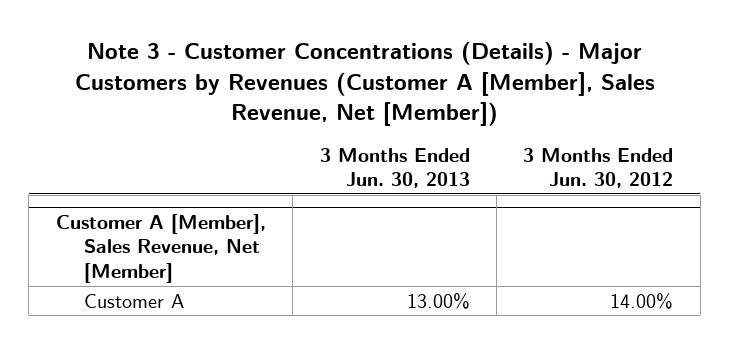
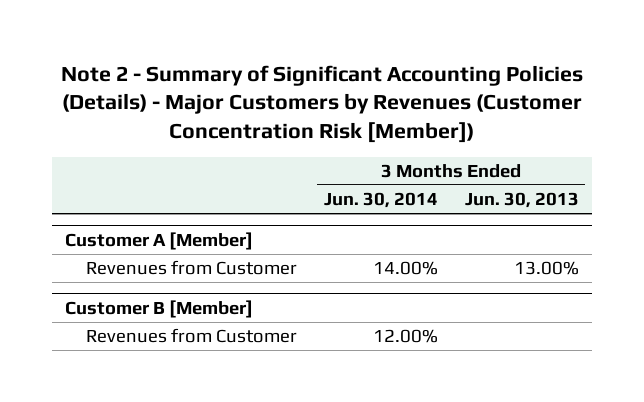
- Note 3 - Customer Concentrations (Details) - Major Customers by Revenues (Customer A [Member], Sales Revenue, Net [Member])
+ Note 2 - Summary of Significant Accounting Policies (Details) - Major Customers by Revenues (Customer Concentration Risk [Member])
- | 3 Months Ended Jun. 30, 2013 | 3 Months Ended Jun. 30, 2012
+ | 3 Months Ended Jun. 30, 2014 | 3 Months Ended Jun. 30, 2013
- Customer A [Member], Sales Revenue, Net [Member]
- Customer A | 13.00% | 14.00%
+ Customer A [Member]
+ Revenues from Customer | 14.00% | 13.00%
+ Customer B [Member]
+ Revenues from Customer | 12.00% |

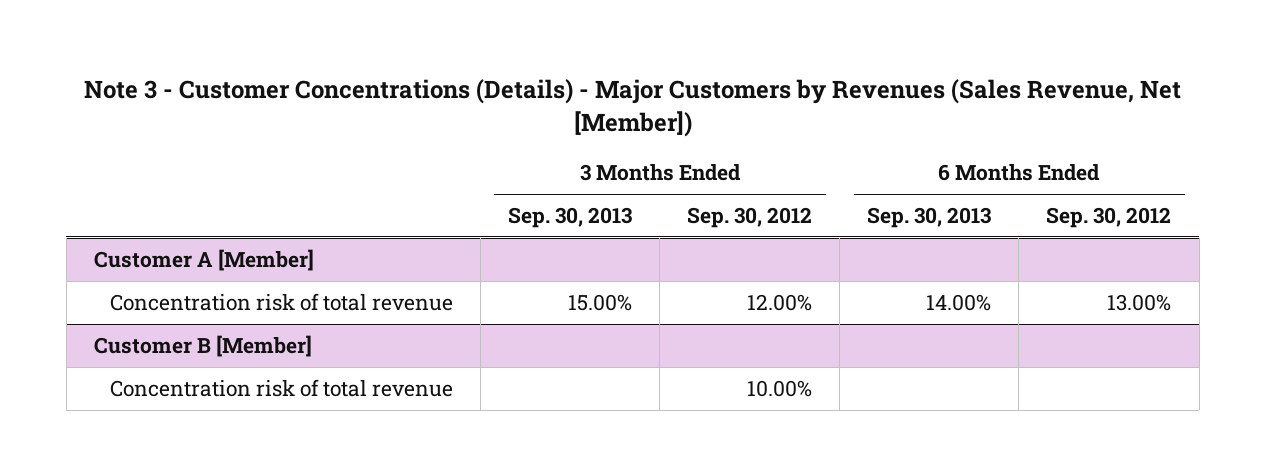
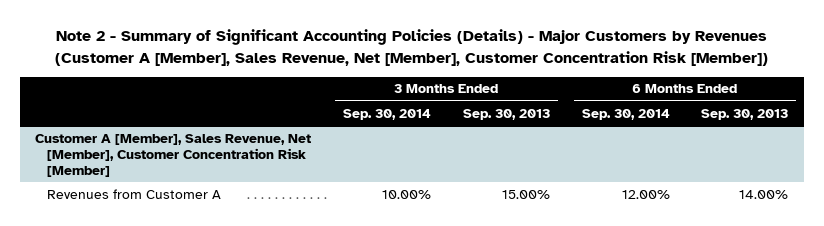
- Note 3 - Customer Concentrations (Details) - Major Customers by Revenues (Sales Revenue, Net [Member])
+ Note 2 - Summary of Significant Accounting Policies (Details) - Major Customers by Revenues (Customer A [Member], Sales Revenue, Net [Member], Customer Concentration Risk [Member])
- | 3 Months Ended Sep. 30, 2013 | 3 Months Ended Sep. 30, 2012 | 6 Months Ended Sep. 30, 2013 | 6 Months Ended Sep. 30, 2012
+ | 3 Months Ended Sep. 30, 2014 | 3 Months Ended Sep. 30, 2013 | 6 Months Ended Sep. 30, 2014 | 6 Months Ended Sep. 30, 2013
- Customer A [Member]
- Concentration risk of total revenue | 15.00% | 12.00% | 14.00% | 13.00%
- Customer B [Member]
- Concentration risk of total revenue | | 10.00% | |
+ Customer A [Member], Sales Revenue, Net [Member], Customer Concentration Risk [Member]
+ Revenues from Customer A | 10.00% | 15.00% | 12.00% | 14.00%

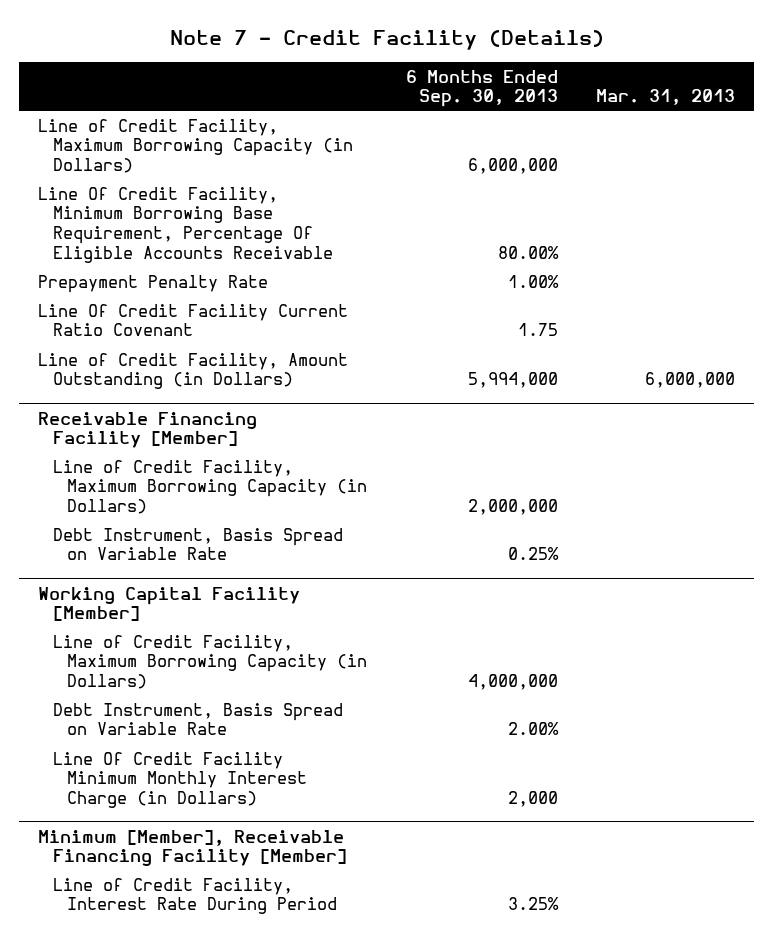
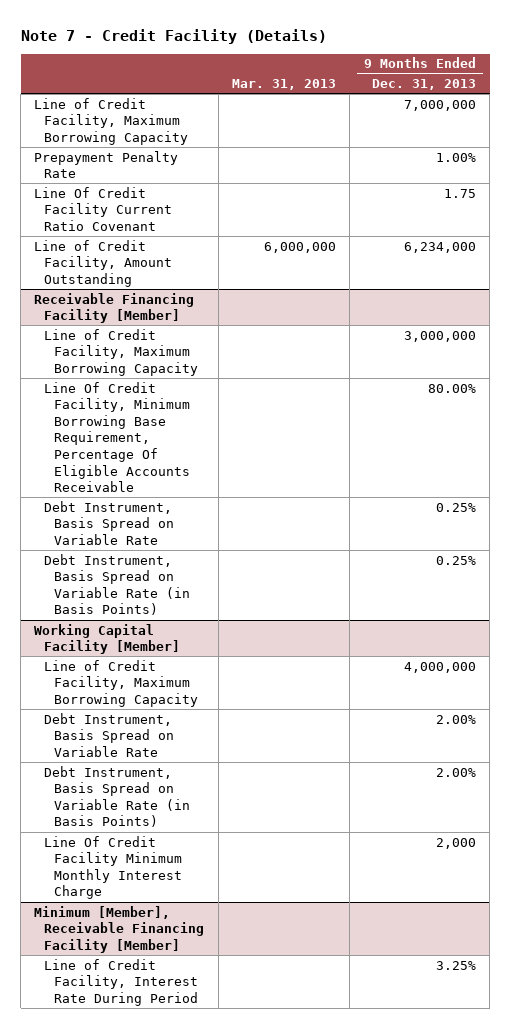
- | 6 Months Ended Sep. 30, 2013 | Mar. 31, 2013
+ | Mar. 31, 2013 | 9 Months Ended Dec. 31, 2013
- Line of Credit Facility, Maximum Borrowing Capacity (in Dollars) | 6,000,000 |
- Line Of Credit Facility, Minimum Borrowing Base Requirement, Percentage Of Eligible Accounts Receivable | 80.00% |
+ Line of Credit Facility, Maximum Borrowing Capacity | | 7,000,000
- Line of Credit Facility, Amount Outstanding (in Dollars) | 5,994,000 | 6,000,000
+ Line of Credit Facility, Amount Outstanding | 6,000,000 | 6,234,000
@ Receivable Financing Facility [Member]
- Line of Credit Facility, Maximum Borrowing Capacity (in Dollars) | 2,000,000 |
+ Line of Credit Facility, Maximum Borrowing Capacity | | 3,000,000
+ Line Of Credit Facility, Minimum Borrowing Base Requirement, Percentage Of Eligible Accounts Receivable | | 80.00%
+ Debt Instrument, Basis Spread on Variable Rate (in Basis Points) | | 0.25%
@ Working Capital Facility [Member]
- Line of Credit Facility, Maximum Borrowing Capacity (in Dollars) | 4,000,000 |
+ Line of Credit Facility, Maximum Borrowing Capacity | | 4,000,000
- Line Of Credit Facility Minimum Monthly Interest Charge (in Dollars) | 2,000 |
+ Debt Instrument, Basis Spread on Variable Rate (in Basis Points) | | 2.00%
+ Line Of Credit Facility Minimum Monthly Interest Charge | | 2,000

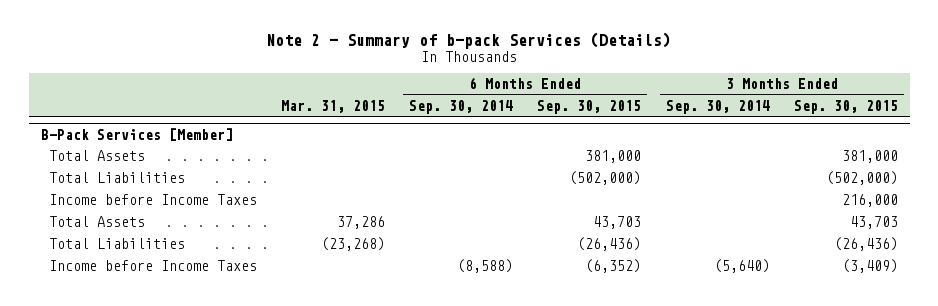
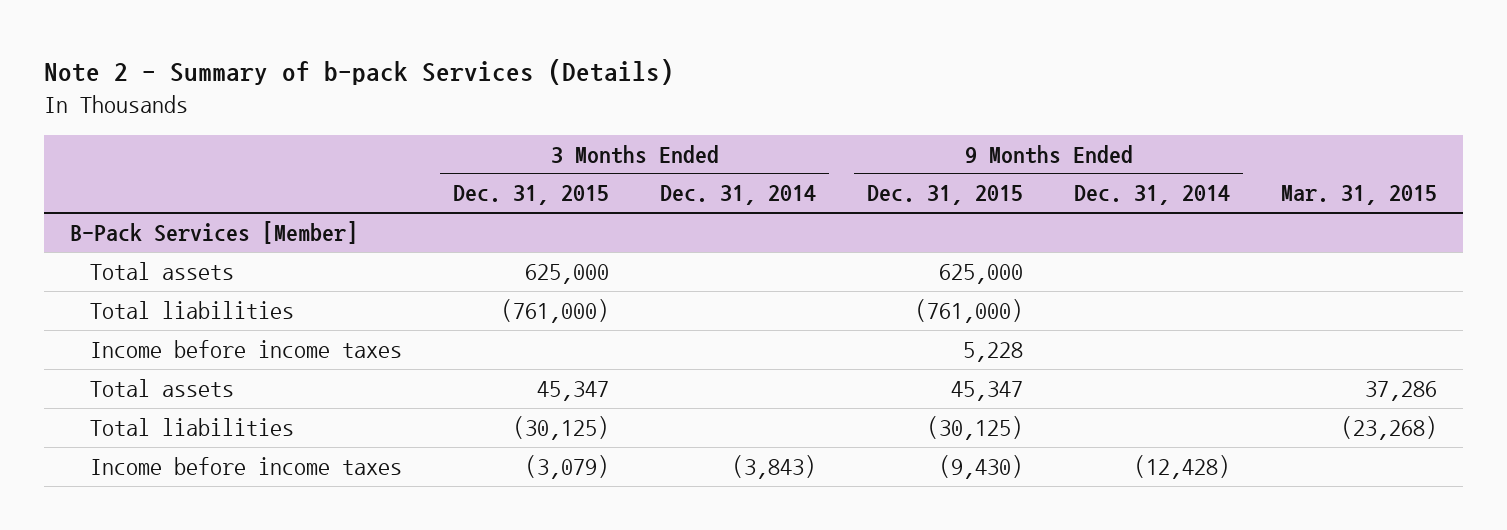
- | Mar. 31, 2015 | 6 Months Ended Sep. 30, 2014 | 6 Months Ended Sep. 30, 2015 | 3 Months Ended Sep. 30, 2014 | 3 Months Ended Sep. 30, 2015
+ | 3 Months Ended Dec. 31, 2015 | 3 Months Ended Dec. 31, 2014 | 9 Months Ended Dec. 31, 2015 | 9 Months Ended Dec. 31, 2014 | Mar. 31, 2015
@ B-Pack Services [Member]
- Total Assets | | | 381,000 | | 381,000
- Total Liabilities | | | (502,000) | | (502,000)
- Income before Income Taxes | | | | | 216,000
- Total Assets | 37,286 | | 43,703 | | 43,703
- Total Liabilities | (23,268) | | (26,436) | | (26,436)
- Income before Income Taxes | | (8,588) | (6,352) | (5,640) | (3,409)
+ Total assets | 625,000 | | 625,000 | |
+ Total liabilities | (761,000) | | (761,000) | |
+ Income before income taxes | | | 5,228 | |
+ Total assets | 45,347 | | 45,347 | | 37,286
+ Total liabilities | (30,125) | | (30,125) | | (23,268)
+ Income before income taxes | (3,079) | (3,843) | (9,430) | (12,428) |

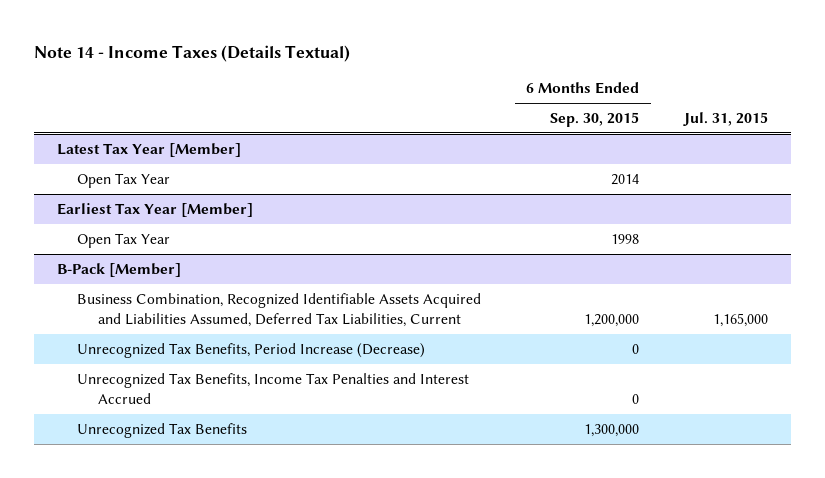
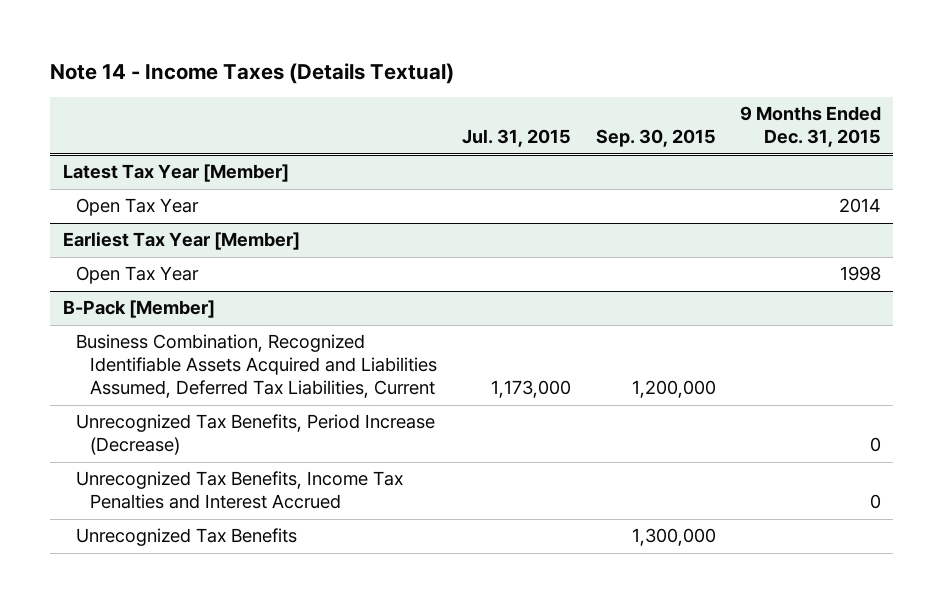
- | 6 Months Ended Sep. 30, 2015 | Jul. 31, 2015
+ | Jul. 31, 2015 | Sep. 30, 2015 | 9 Months Ended Dec. 31, 2015
@ B-Pack [Member]
- Business Combination, Recognized Identifiable Assets Acquired and Liabilities Assumed, Deferred Tax Liabilities, Current | 1,200,000 | 1,165,000
+ Business Combination, Recognized Identifiable Assets Acquired and Liabilities Assumed, Deferred Tax Liabilities, Current | 1,173,000 | 1,200,000 |

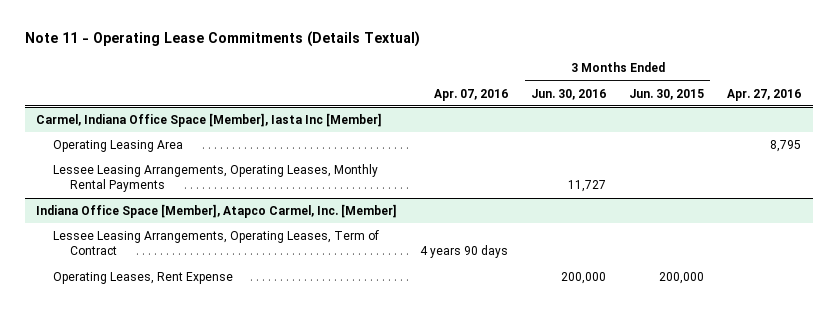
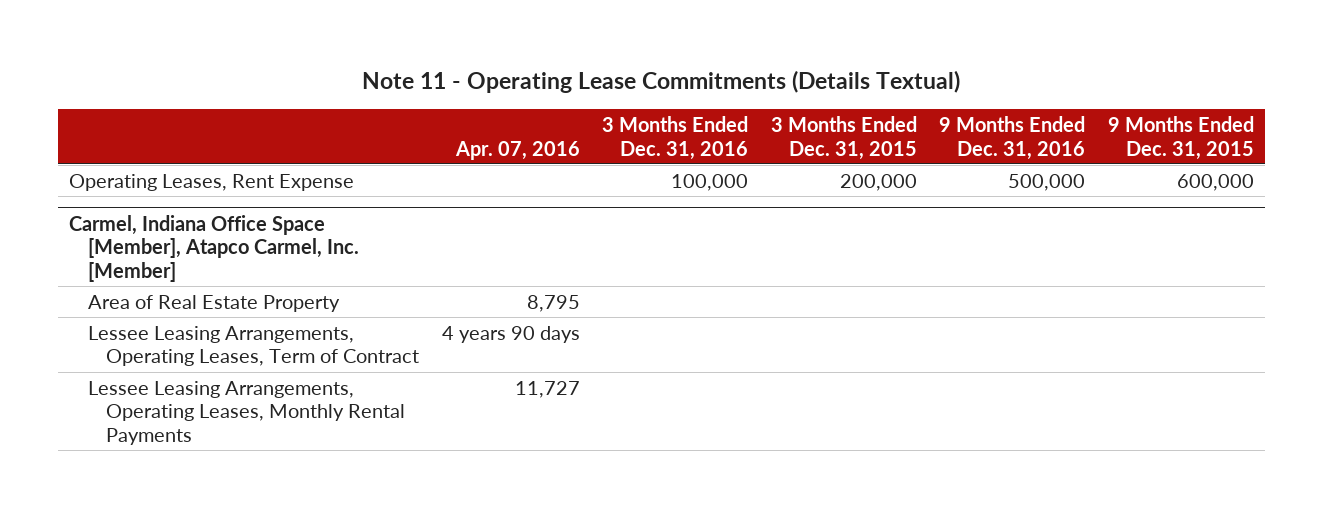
- | Apr. 07, 2016 | 3 Months Ended Jun. 30, 2016 | 3 Months Ended Jun. 30, 2015 | Apr. 27, 2016
+ | Apr. 07, 2016 | 3 Months Ended Dec. 31, 2016 | 3 Months Ended Dec. 31, 2015 | 9 Months Ended Dec. 31, 2016 | 9 Months Ended Dec. 31, 2015
- Carmel, Indiana Office Space [Member], Iasta Inc [Member]
- Operating Leasing Area | | | | 8,795
- Lessee Leasing Arrangements, Operating Leases, Monthly Rental Payments | | 11,727 | |
- Indiana Office Space [Member], Atapco Carmel, Inc. [Member]
+ Operating Leases, Rent Expense | | 100,000 | 200,000 | 500,000 | 600,000
+ Carmel, Indiana Office Space [Member], Atapco Carmel, Inc. [Member]
+ Area of Real Estate Property | 8,795 | | | |
- Operating Leases, Rent Expense | | 200,000 | 200,000 |
+ Lessee Leasing Arrangements, Operating Leases, Monthly Rental Payments | 11,727 | | | |

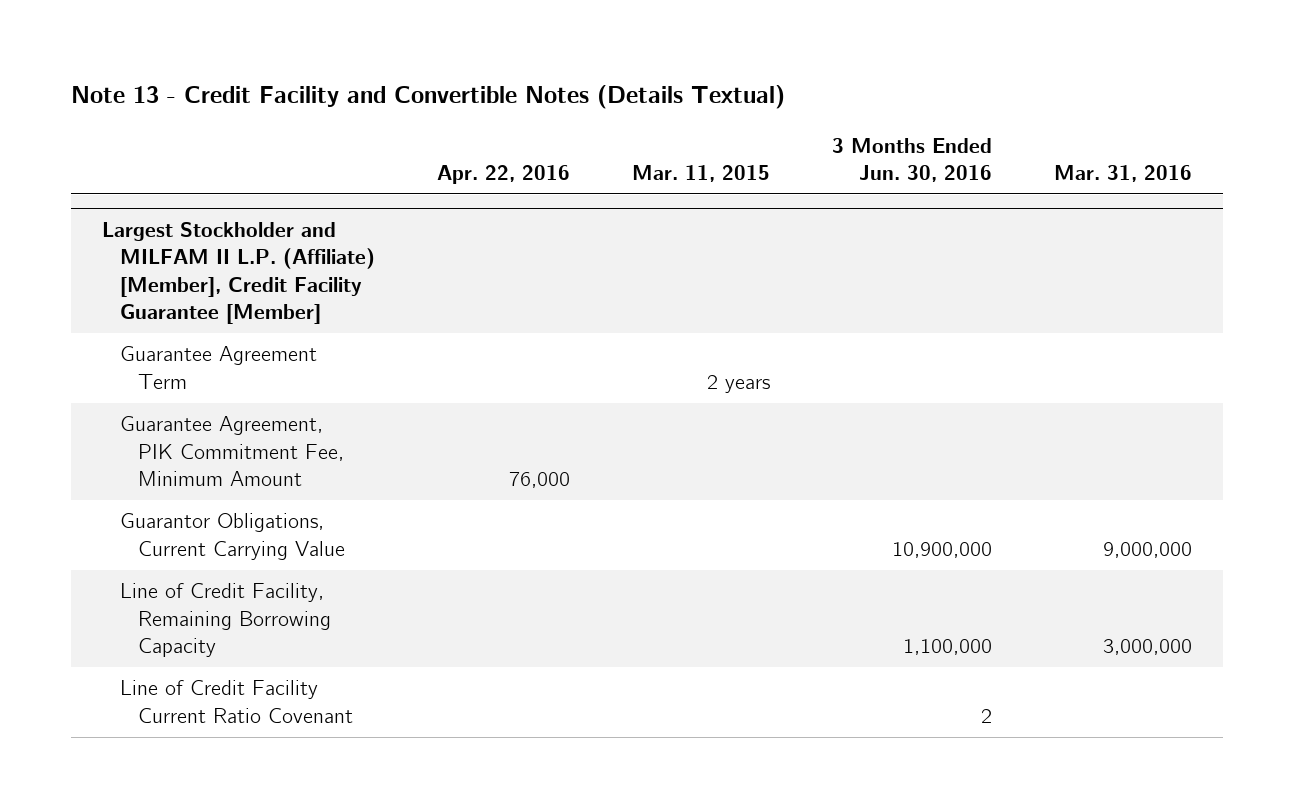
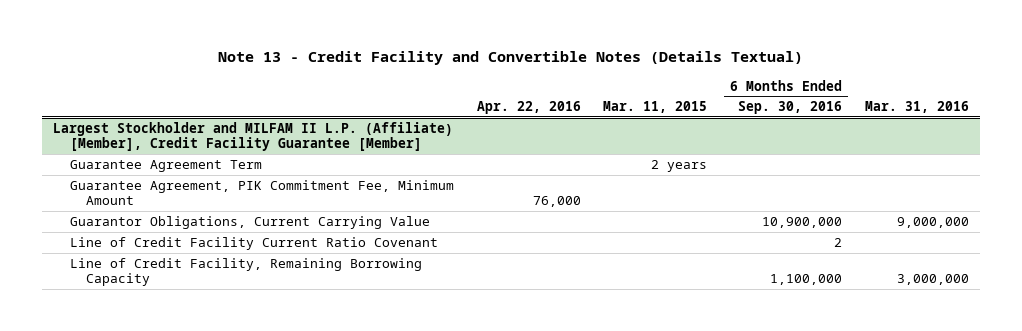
- | Apr. 22, 2016 | Mar. 11, 2015 | 3 Months Ended Jun. 30, 2016 | Mar. 31, 2016
+ | Apr. 22, 2016 | Mar. 11, 2015 | 6 Months Ended Sep. 30, 2016 | Mar. 31, 2016
@ Largest Stockholder and MILFAM II L.P. (Affiliate) [Member], Credit Facility Guarantee [Member]
moved down: Line of Credit Facility, Remaining Borrowing Capacity | | | 1,100,000 | 3,000,000

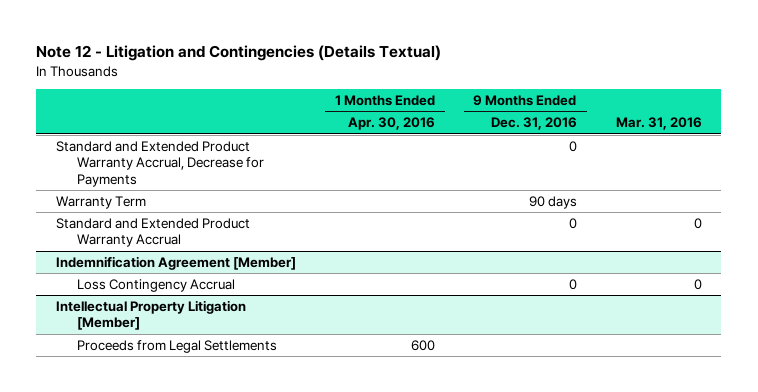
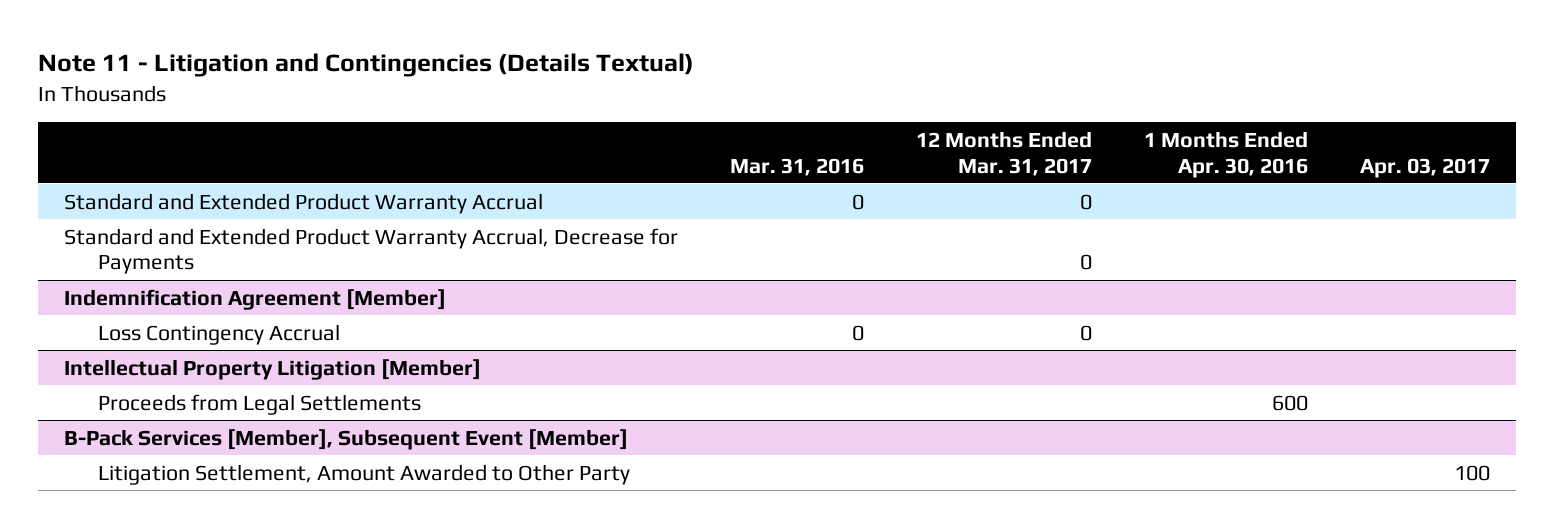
- Note 12 - Litigation and Contingencies (Details Textual)
+ Note 11 - Litigation and Contingencies (Details Textual)
- | 1 Months Ended Apr. 30, 2016 | 9 Months Ended Dec. 31, 2016 | Mar. 31, 2016
+ | Mar. 31, 2016 | 12 Months Ended Mar. 31, 2017 | 1 Months Ended Apr. 30, 2016 | Apr. 03, 2017
- Warranty Term | | 90 days |
moved down: Standard and Extended Product Warranty Accrual, Decrease for Payments | | 0 | |
+ B-Pack Services [Member], Subsequent Event [Member]
+ Litigation Settlement, Amount Awarded to Other Party | | | | 100

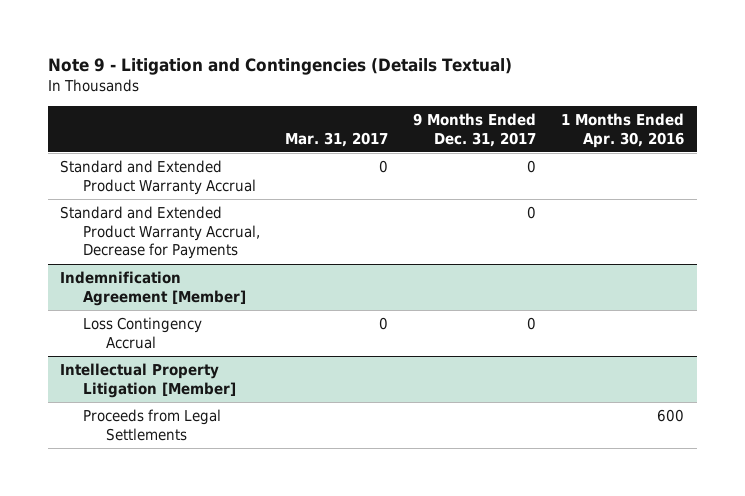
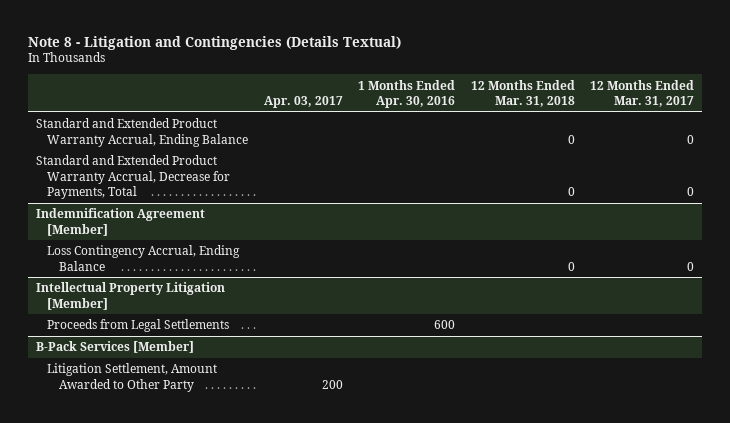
- Note 9 - Litigation and Contingencies (Details Textual)
+ Note 8 - Litigation and Contingencies (Details Textual)
- | Mar. 31, 2017 | 9 Months Ended Dec. 31, 2017 | 1 Months Ended Apr. 30, 2016
+ | Apr. 03, 2017 | 1 Months Ended Apr. 30, 2016 | 12 Months Ended Mar. 31, 2018 | 12 Months Ended Mar. 31, 2017
- Standard and Extended Product Warranty Accrual | 0 | 0 |
- Standard and Extended Product Warranty Accrual, Decrease for Payments | | 0 |
+ Standard and Extended Product Warranty Accrual, Ending Balance | | | 0 | 0
+ Standard and Extended Product Warranty Accrual, Decrease for Payments, Total | | | 0 | 0
@ Indemnification Agreement [Member]
- Loss Contingency Accrual | 0 | 0 |
+ Loss Contingency Accrual, Ending Balance | | | 0 | 0
+ B-Pack Services [Member]
+ Litigation Settlement, Amount Awarded to Other Party | 200 | | |

